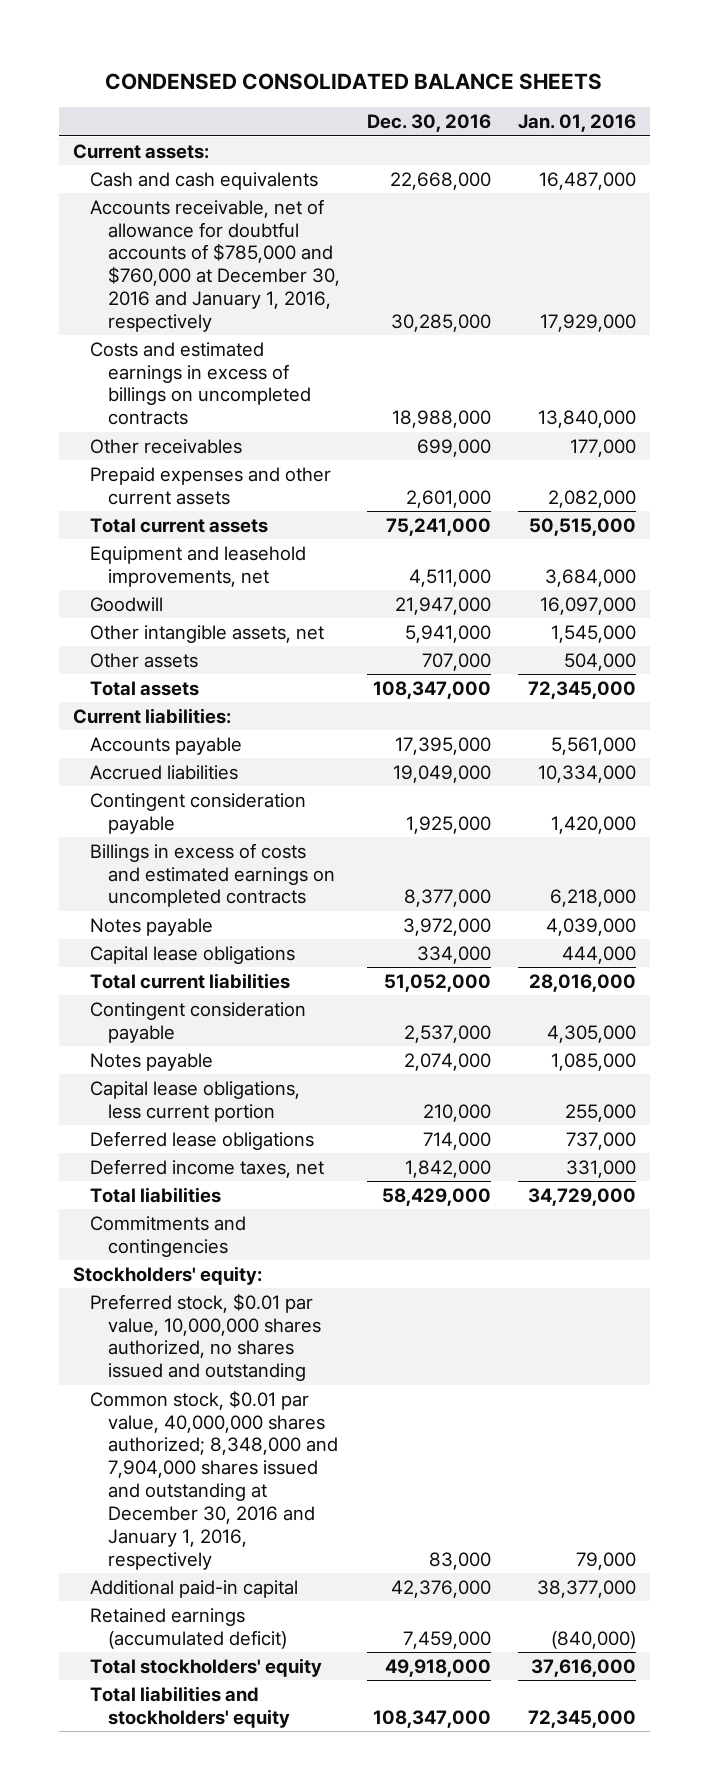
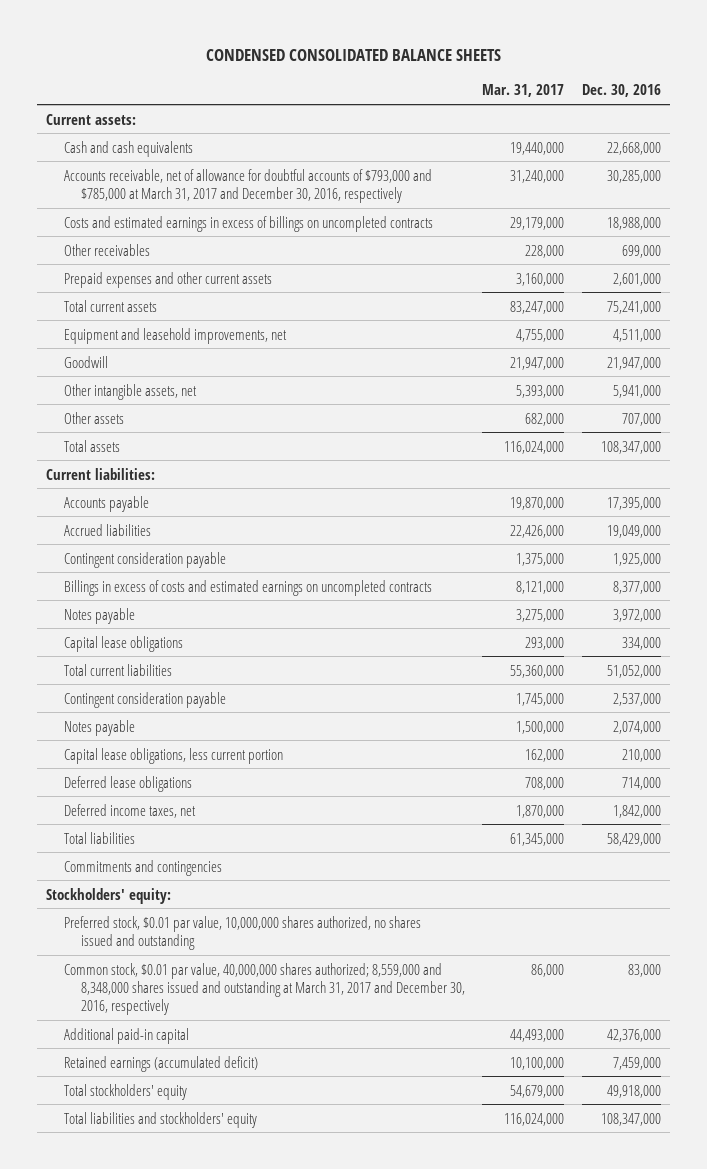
- | Dec. 30, 2016 | Jan. 01, 2016
+ | Mar. 31, 2017 | Dec. 30, 2016
- Accounts receivable, net of allowance for doubtful accounts of $785,000 and $760,000 at December 30, 2016 and January 1, 2016, respectively | 30,285,000 | 17,929,000
+ Accounts receivable, net of allowance for doubtful accounts of $793,000 and $785,000 at March 31, 2017 and December 30, 2016, respectively | 31,240,000 | 30,285,000
- Common stock, $0.01 par value, 40,000,000 shares authorized; 8,348,000 and 7,904,000 shares issued and outstanding at December 30, 2016 and January 1, 2016, respectively | 83,000 | 79,000
+ Common stock, $0.01 par value, 40,000,000 shares authorized; 8,559,000 and 8,348,000 shares issued and outstanding at March 31, 2017 and December 30, 2016, respectively | 86,000 | 83,000

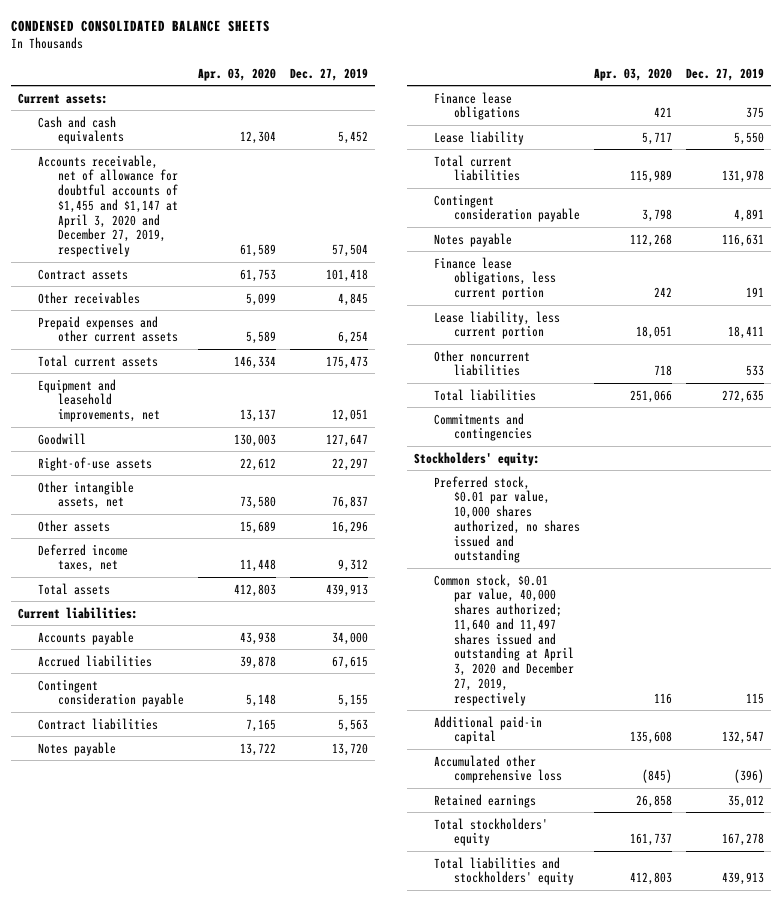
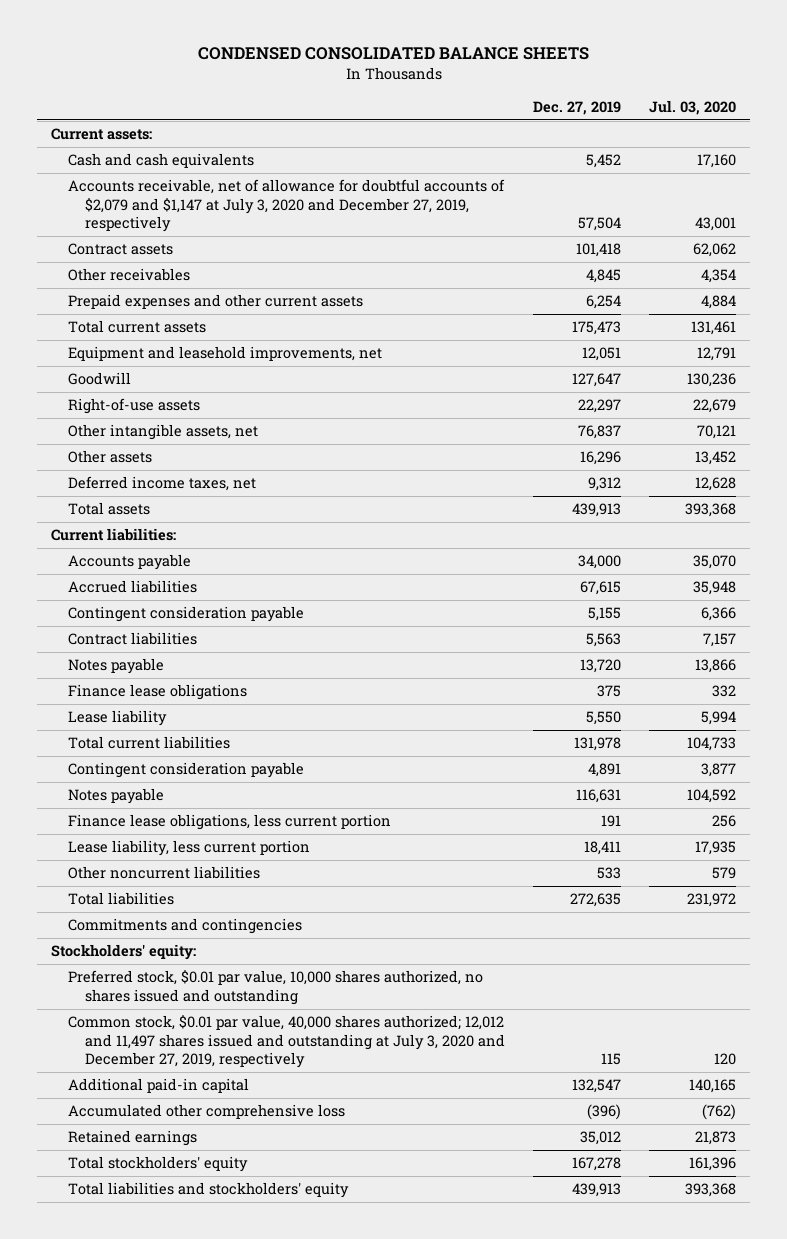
- | Apr. 03, 2020 | Dec. 27, 2019
+ | Dec. 27, 2019 | Jul. 03, 2020
- Accounts receivable, net of allowance for doubtful accounts of $1,455 and $1,147 at April 3, 2020 and December 27, 2019, respectively | 61,589 | 57,504
+ Accounts receivable, net of allowance for doubtful accounts of $2,079 and $1,147 at July 3, 2020 and December 27, 2019, respectively | 57,504 | 43,001
- Common stock, $0.01 par value, 40,000 shares authorized; 11,640 and 11,497 shares issued and outstanding at April 3, 2020 and December 27, 2019, respectively | 116 | 115
+ Common stock, $0.01 par value, 40,000 shares authorized; 12,012 and 11,497 shares issued and outstanding at July 3, 2020 and December 27, 2019, respectively | 115 | 120

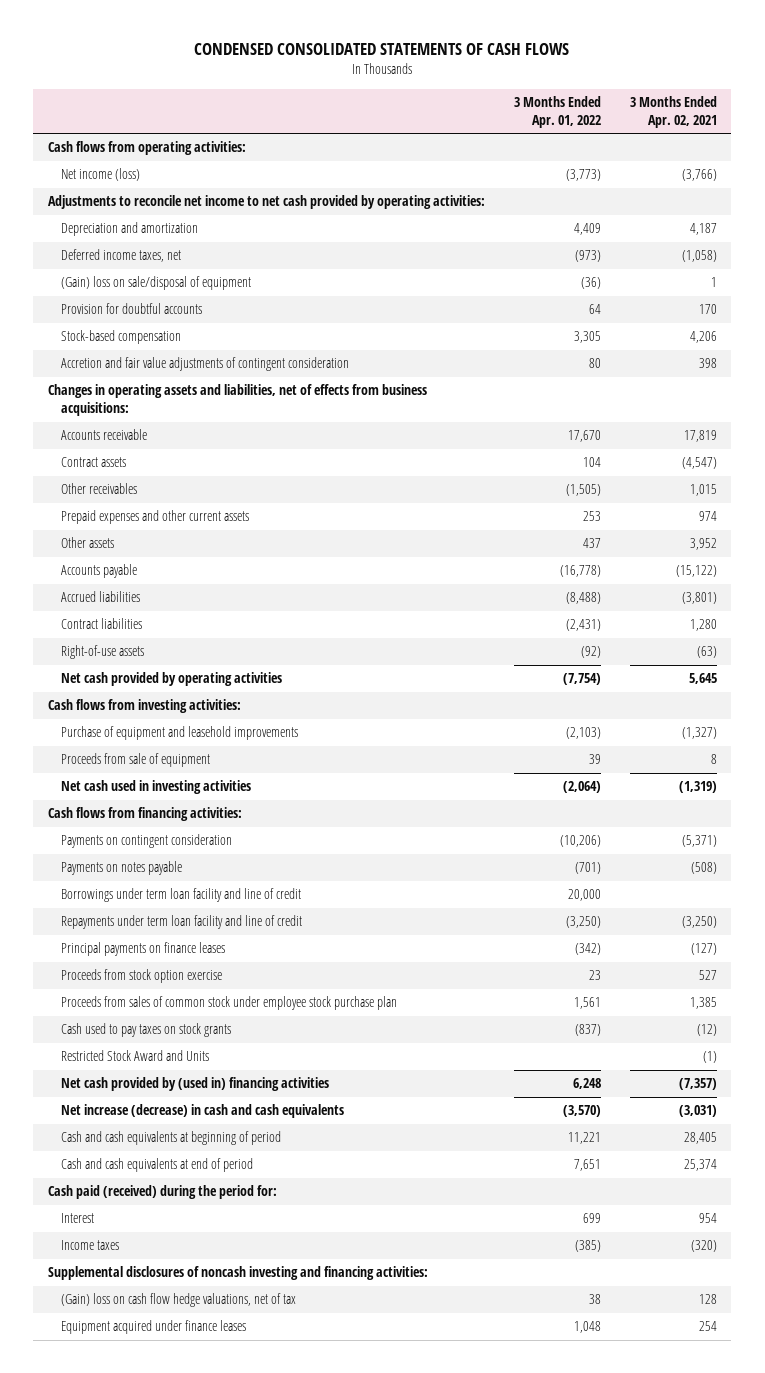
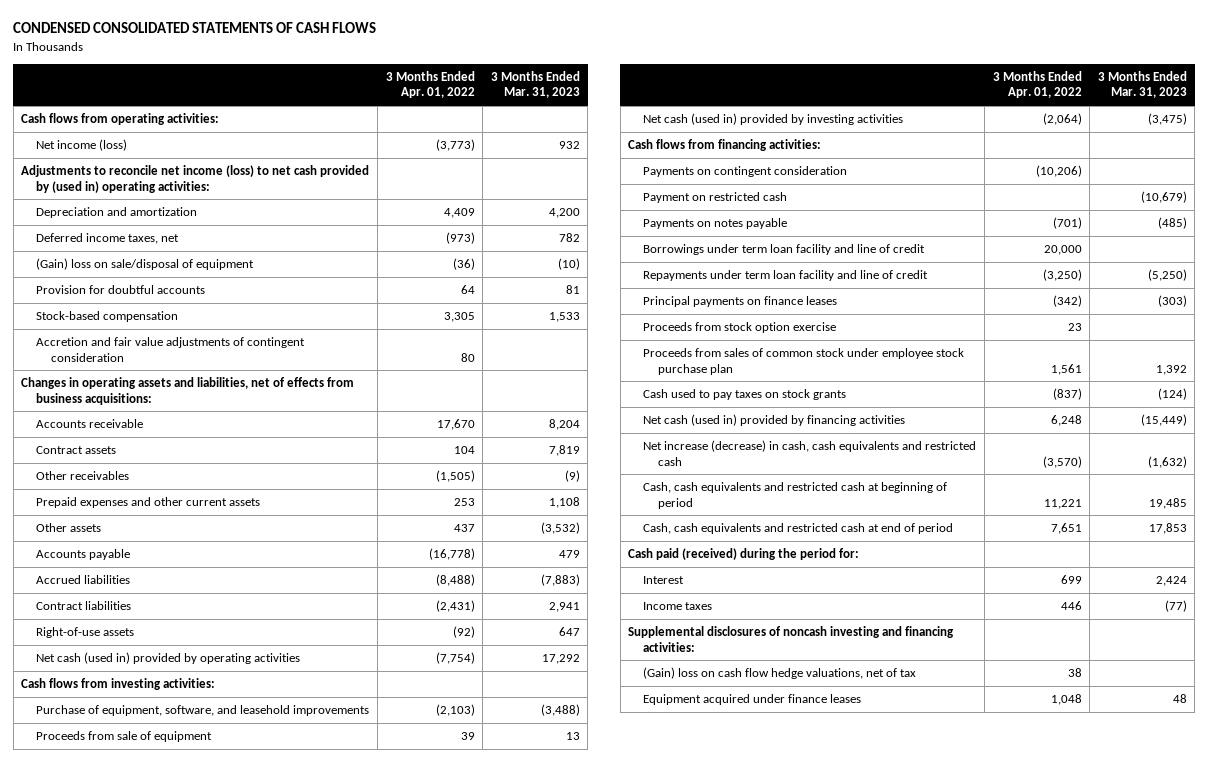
- | 3 Months Ended Apr. 01, 2022 | 3 Months Ended Apr. 02, 2021
+ | 3 Months Ended Apr. 01, 2022 | 3 Months Ended Mar. 31, 2023
- Adjustments to reconcile net income to net cash provided by operating activities:
+ Adjustments to reconcile net income (loss) to net cash provided by (used in) operating activities:
- Net cash provided by operating activities | (7,754) | 5,645
+ Net cash (used in) provided by operating activities | (7,754) | 17,292
- Purchase of equipment and leasehold improvements | (2,103) | (1,327)
+ Purchase of equipment, software, and leasehold improvements | (2,103) | (3,488)
- Net cash used in investing activities | (2,064) | (1,319)
+ Net cash (used in) provided by investing activities | (2,064) | (3,475)
+ Payment on restricted cash | | (10,679)
- Restricted Stock Award and Units | | (1)
- Net cash provided by (used in) financing activities | 6,248 | (7,357)
- Net increase (decrease) in cash and cash equivalents | (3,570) | (3,031)
- Cash and cash equivalents at beginning of period | 11,221 | 28,405
- Cash and cash equivalents at end of period | 7,651 | 25,374
+ Net cash (used in) provided by financing activities | 6,248 | (15,449)
+ Net increase (decrease) in cash, cash equivalents and restricted cash | (3,570) | (1,632)
+ Cash, cash equivalents and restricted cash at beginning of period | 11,221 | 19,485
+ Cash, cash equivalents and restricted cash at end of period | 7,651 | 17,853
- Income taxes | (385) | (320)
+ Income taxes | 446 | (77)

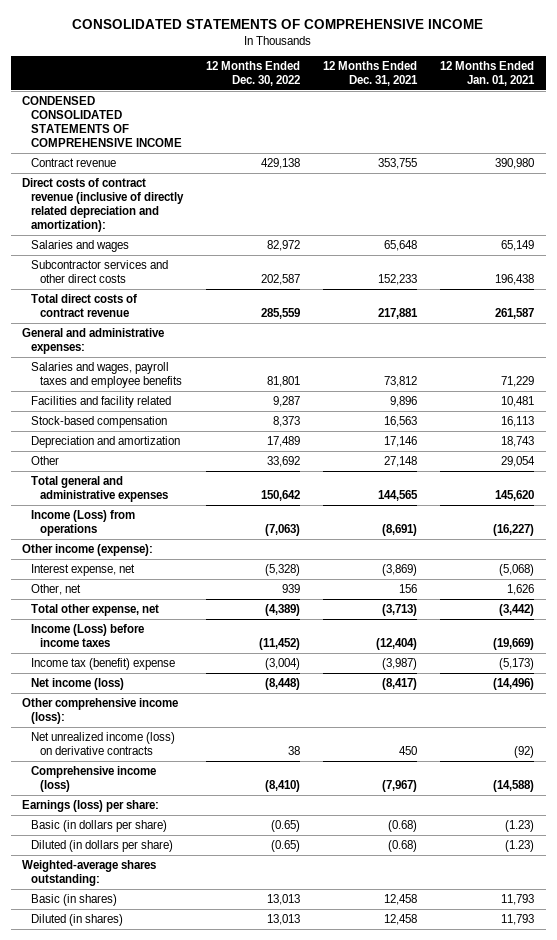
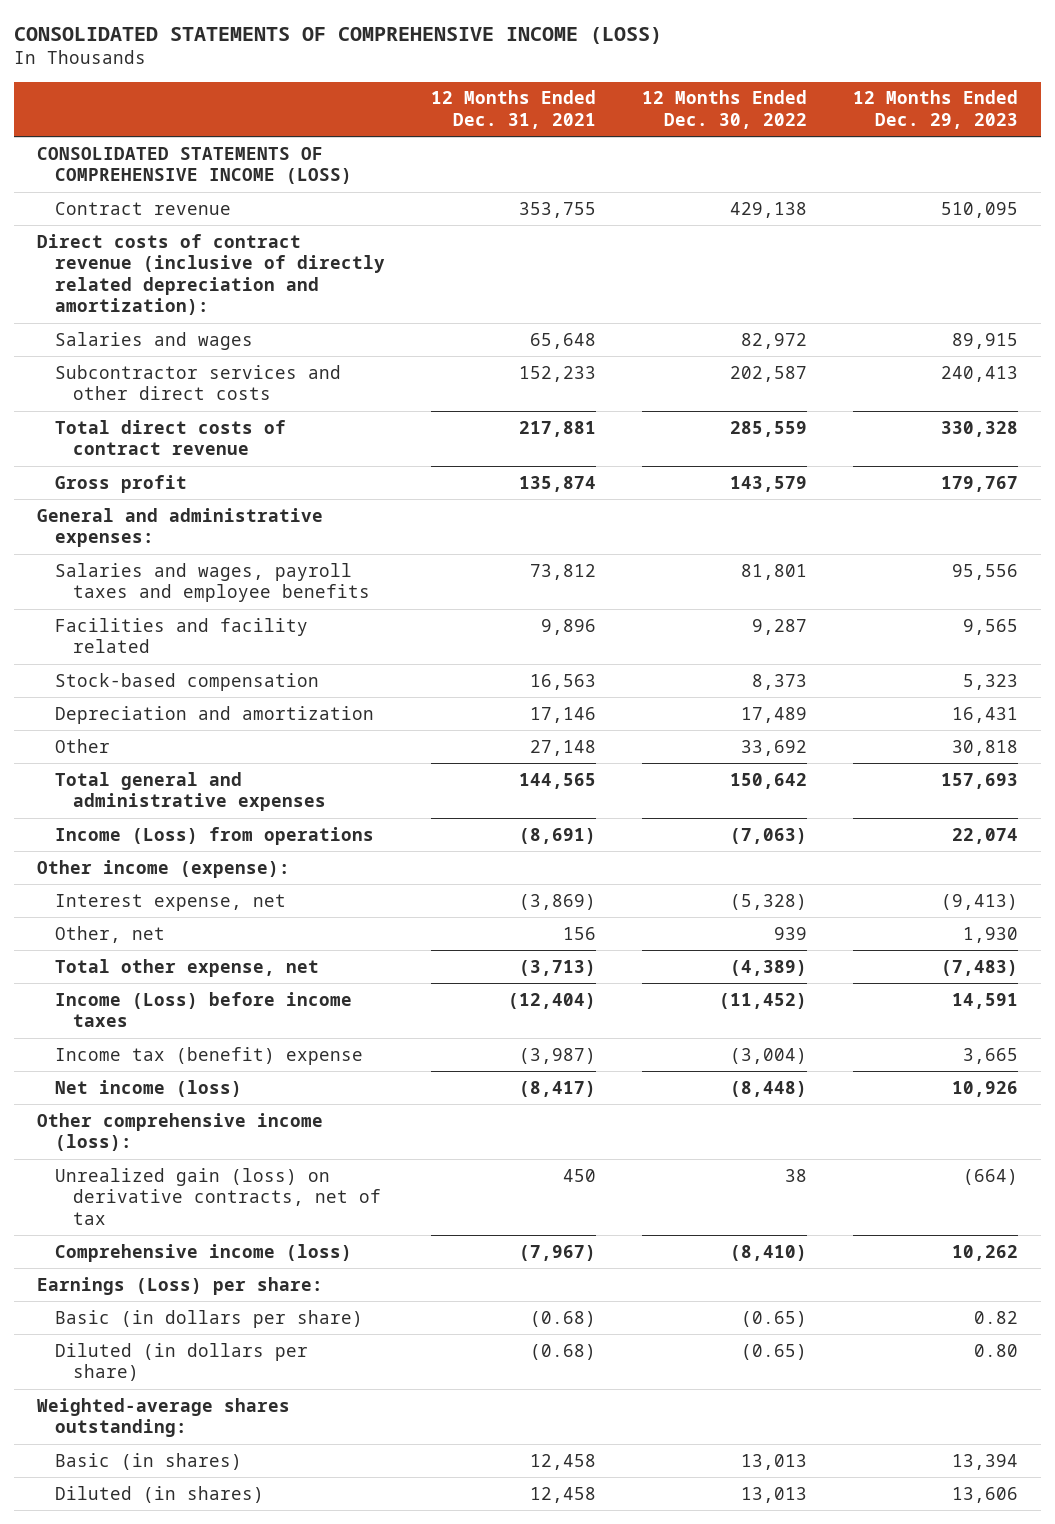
- CONSOLIDATED STATEMENTS OF COMPREHENSIVE INCOME
+ CONSOLIDATED STATEMENTS OF COMPREHENSIVE INCOME (LOSS)
- | 12 Months Ended Dec. 30, 2022 | 12 Months Ended Dec. 31, 2021 | 12 Months Ended Jan. 01, 2021
+ | 12 Months Ended Dec. 31, 2021 | 12 Months Ended Dec. 30, 2022 | 12 Months Ended Dec. 29, 2023
- CONDENSED CONSOLIDATED STATEMENTS OF COMPREHENSIVE INCOME
+ CONSOLIDATED STATEMENTS OF COMPREHENSIVE INCOME (LOSS)
+ Gross profit | 135,874 | 143,579 | 179,767
- Net unrealized income (loss) on derivative contracts | 38 | 450 | (92)
+ Unrealized gain (loss) on derivative contracts, net of tax | 450 | 38 | (664)
- Earnings (loss) per share:
+ Earnings (Loss) per share:

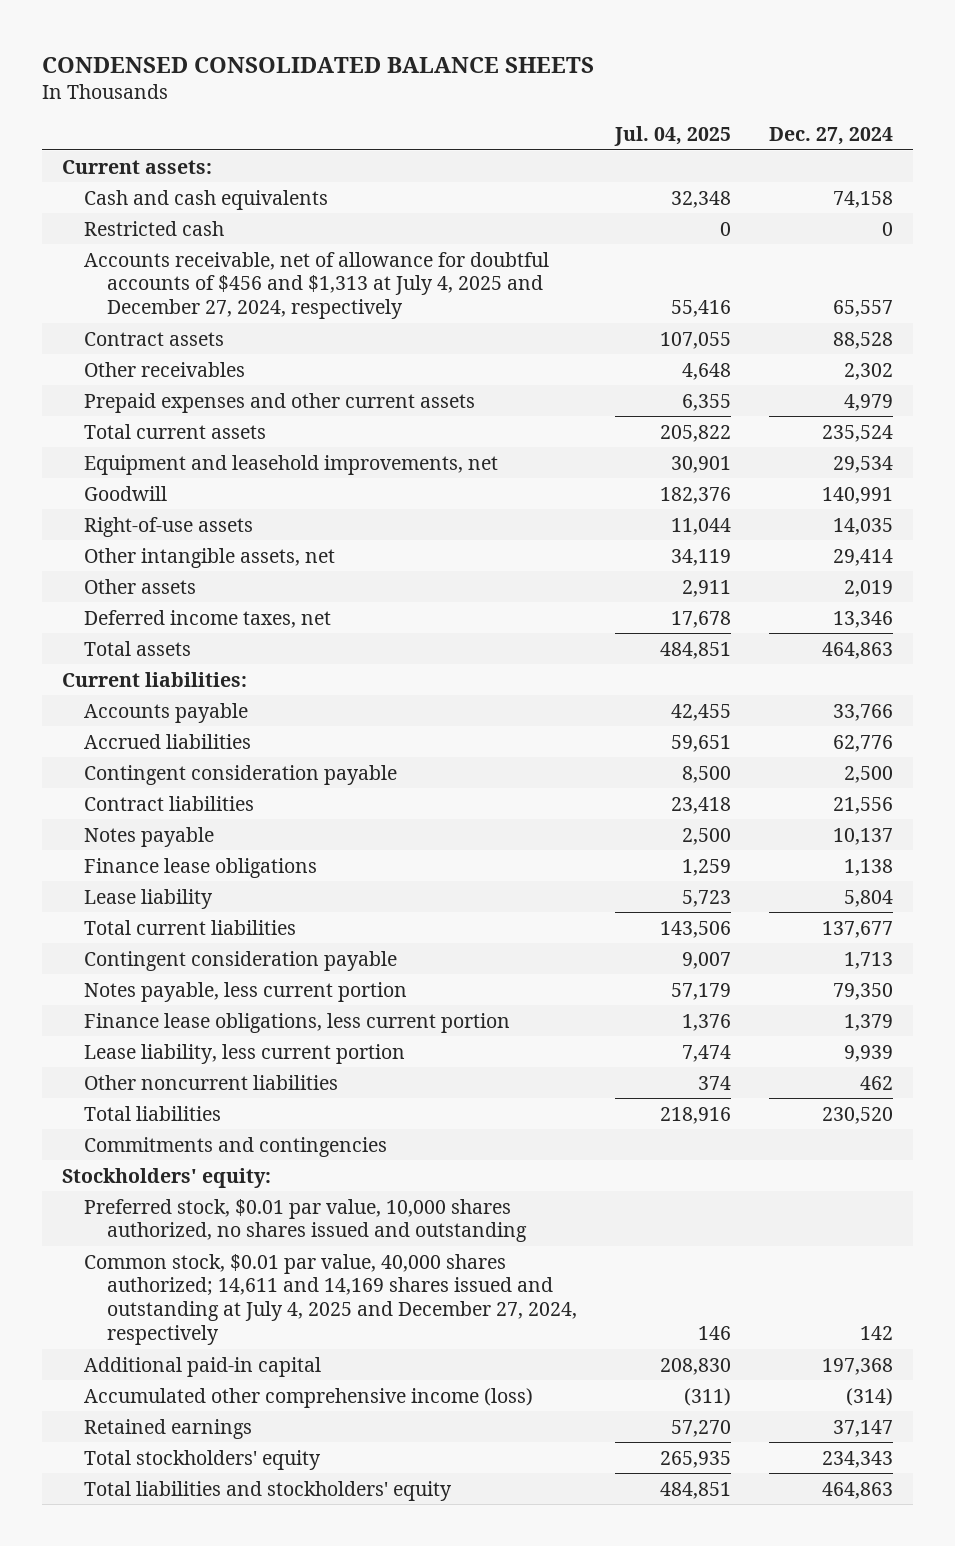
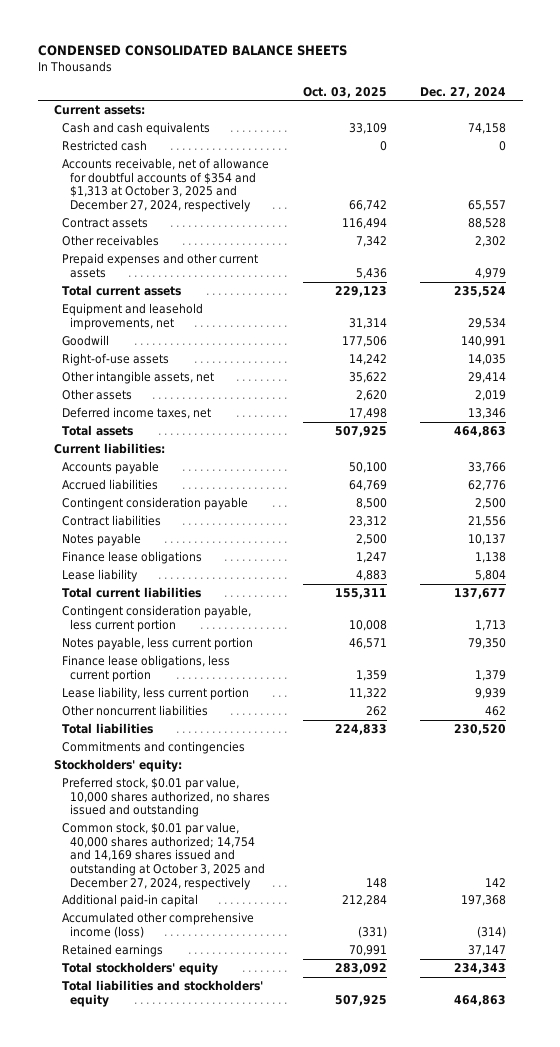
- | Jul. 04, 2025 | Dec. 27, 2024
+ | Oct. 03, 2025 | Dec. 27, 2024
- Accounts receivable, net of allowance for doubtful accounts of $456 and $1,313 at July 4, 2025 and December 27, 2024, respectively | 55,416 | 65,557
+ Accounts receivable, net of allowance for doubtful accounts of $354 and $1,313 at October 3, 2025 and December 27, 2024, respectively | 66,742 | 65,557
- Contingent consideration payable | 9,007 | 1,713
+ Contingent consideration payable, less current portion | 10,008 | 1,713
- Common stock, $0.01 par value, 40,000 shares authorized; 14,611 and 14,169 shares issued and outstanding at July 4, 2025 and December 27, 2024, respectively | 146 | 142
+ Common stock, $0.01 par value, 40,000 shares authorized; 14,754 and 14,169 shares issued and outstanding at October 3, 2025 and December 27, 2024, respectively | 148 | 142

